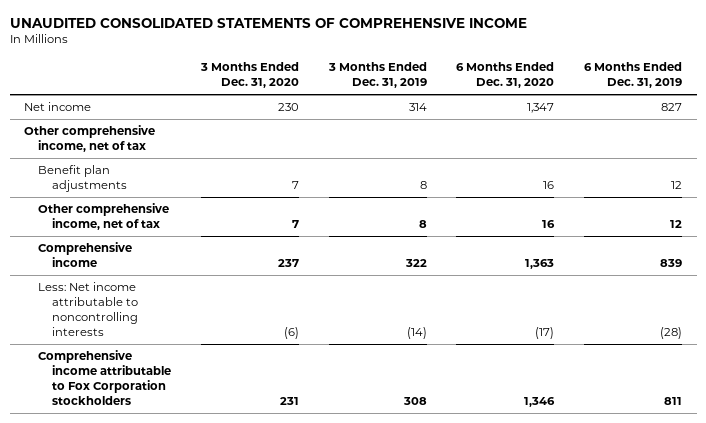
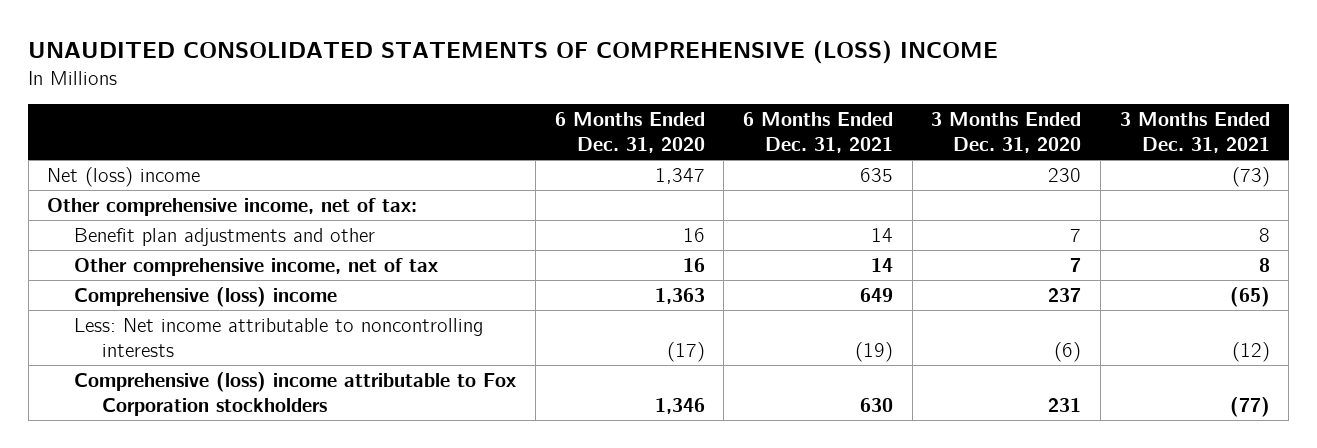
- UNAUDITED CONSOLIDATED STATEMENTS OF COMPREHENSIVE INCOME
+ UNAUDITED CONSOLIDATED STATEMENTS OF COMPREHENSIVE (LOSS) INCOME
- | 3 Months Ended Dec. 31, 2020 | 3 Months Ended Dec. 31, 2019 | 6 Months Ended Dec. 31, 2020 | 6 Months Ended Dec. 31, 2019
+ | 6 Months Ended Dec. 31, 2020 | 6 Months Ended Dec. 31, 2021 | 3 Months Ended Dec. 31, 2020 | 3 Months Ended Dec. 31, 2021
- Net income | 230 | 314 | 1,347 | 827
- Other comprehensive income, net of tax
- Benefit plan adjustments | 7 | 8 | 16 | 12
+ Net (loss) income | 1,347 | 635 | 230 | (73)
+ Other comprehensive income, net of tax:
+ Benefit plan adjustments and other | 16 | 14 | 7 | 8
- Comprehensive income | 237 | 322 | 1,363 | 839
+ Comprehensive (loss) income | 1,363 | 649 | 237 | (65)
- Comprehensive income attributable to Fox Corporation stockholders | 231 | 308 | 1,346 | 811
+ Comprehensive (loss) income attributable to Fox Corporation stockholders | 1,346 | 630 | 231 | (77)

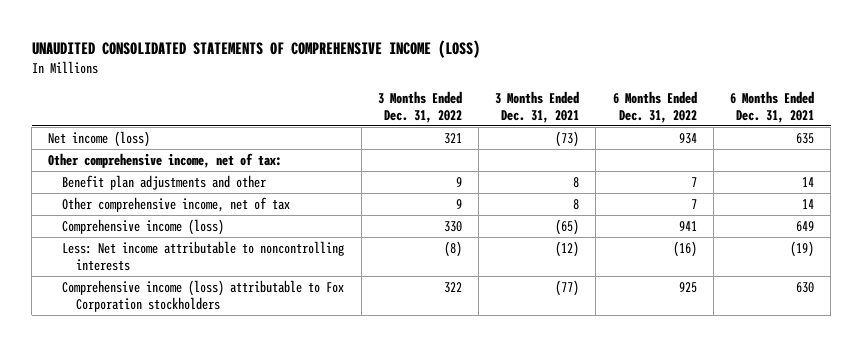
- UNAUDITED CONSOLIDATED STATEMENTS OF COMPREHENSIVE (LOSS) INCOME
+ UNAUDITED CONSOLIDATED STATEMENTS OF COMPREHENSIVE INCOME (LOSS)
- | 6 Months Ended Dec. 31, 2020 | 6 Months Ended Dec. 31, 2021 | 3 Months Ended Dec. 31, 2020 | 3 Months Ended Dec. 31, 2021
+ | 3 Months Ended Dec. 31, 2022 | 3 Months Ended Dec. 31, 2021 | 6 Months Ended Dec. 31, 2022 | 6 Months Ended Dec. 31, 2021
- Net (loss) income | 1,347 | 635 | 230 | (73)
+ Net income (loss) | 321 | (73) | 934 | 635
- Comprehensive (loss) income | 1,363 | 649 | 237 | (65)
+ Comprehensive income (loss) | 330 | (65) | 941 | 649
- Comprehensive (loss) income attributable to Fox Corporation stockholders | 1,346 | 630 | 231 | (77)
+ Comprehensive income (loss) attributable to Fox Corporation stockholders | 322 | (77) | 925 | 630

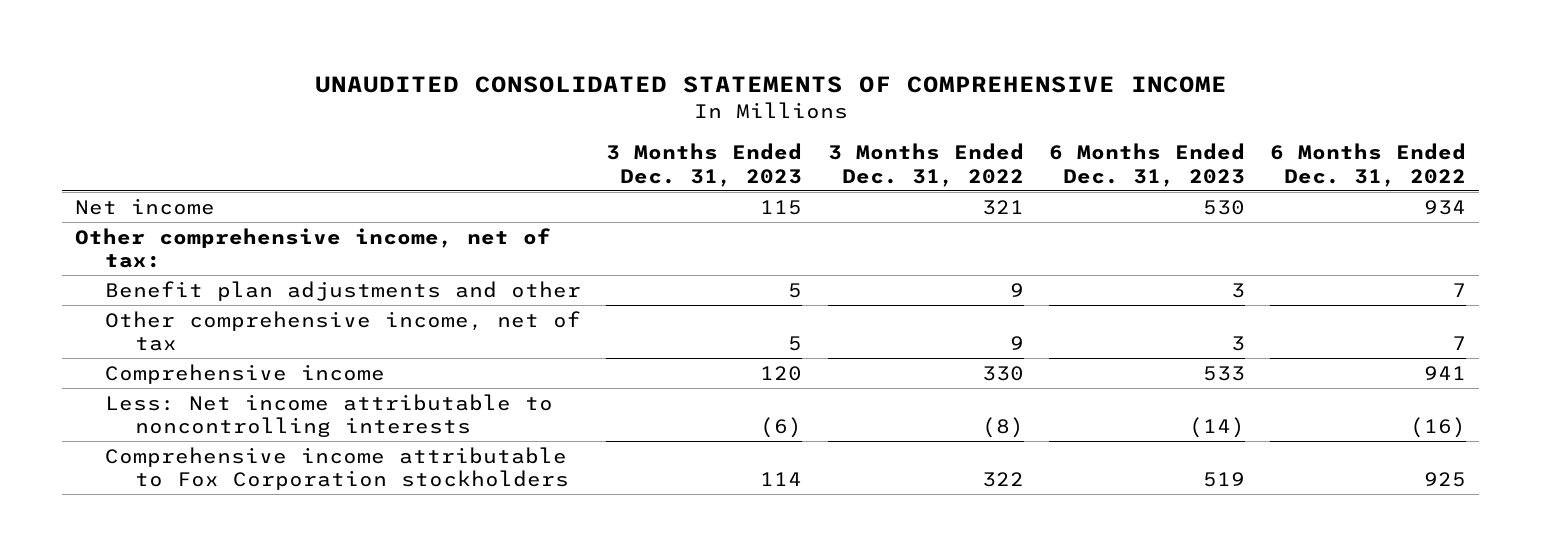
- UNAUDITED CONSOLIDATED STATEMENTS OF COMPREHENSIVE INCOME (LOSS)
+ UNAUDITED CONSOLIDATED STATEMENTS OF COMPREHENSIVE INCOME
- | 3 Months Ended Dec. 31, 2022 | 3 Months Ended Dec. 31, 2021 | 6 Months Ended Dec. 31, 2022 | 6 Months Ended Dec. 31, 2021
+ | 3 Months Ended Dec. 31, 2023 | 3 Months Ended Dec. 31, 2022 | 6 Months Ended Dec. 31, 2023 | 6 Months Ended Dec. 31, 2022
- Net income (loss) | 321 | (73) | 934 | 635
+ Net income | 115 | 321 | 530 | 934
- Comprehensive income (loss) | 330 | (65) | 941 | 649
+ Comprehensive income | 120 | 330 | 533 | 941
- Comprehensive income (loss) attributable to Fox Corporation stockholders | 322 | (77) | 925 | 630
+ Comprehensive income attributable to Fox Corporation stockholders | 114 | 322 | 519 | 925

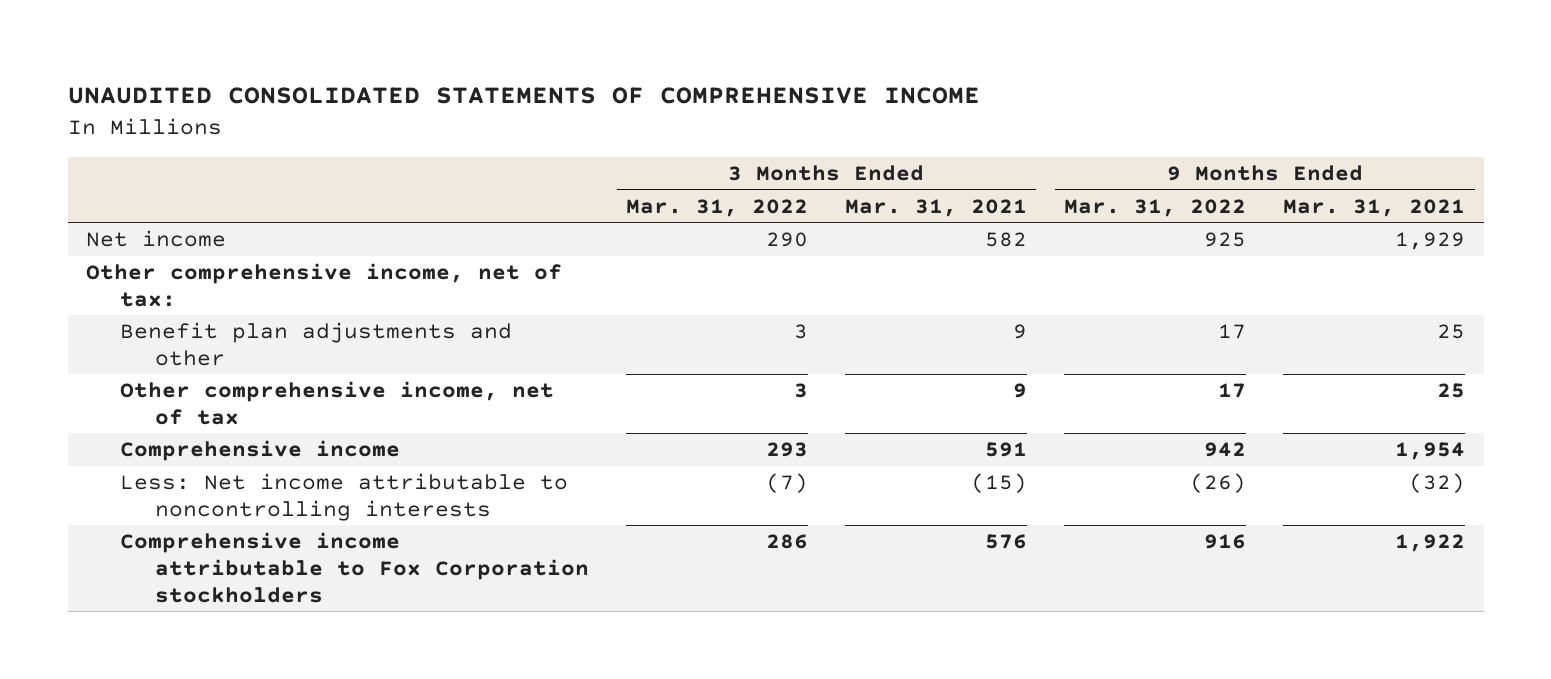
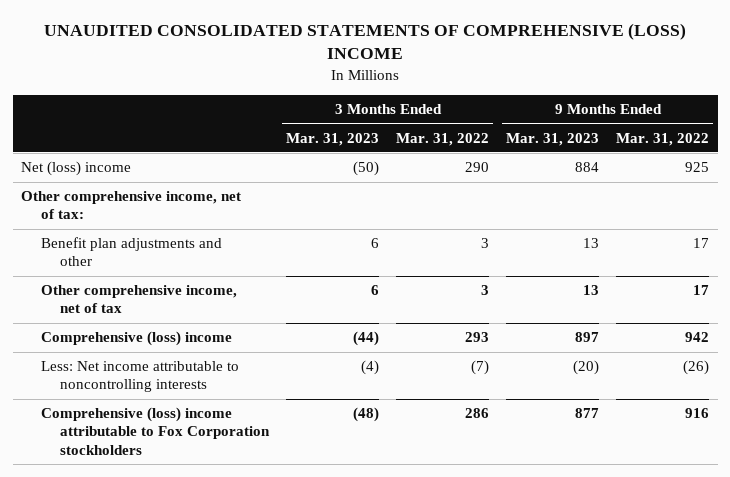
- UNAUDITED CONSOLIDATED STATEMENTS OF COMPREHENSIVE INCOME
+ UNAUDITED CONSOLIDATED STATEMENTS OF COMPREHENSIVE (LOSS) INCOME
- | 3 Months Ended Mar. 31, 2022 | 3 Months Ended Mar. 31, 2021 | 9 Months Ended Mar. 31, 2022 | 9 Months Ended Mar. 31, 2021
+ | 3 Months Ended Mar. 31, 2023 | 3 Months Ended Mar. 31, 2022 | 9 Months Ended Mar. 31, 2023 | 9 Months Ended Mar. 31, 2022
- Net income | 290 | 582 | 925 | 1,929
+ Net (loss) income | (50) | 290 | 884 | 925
- Comprehensive income | 293 | 591 | 942 | 1,954
+ Comprehensive (loss) income | (44) | 293 | 897 | 942
- Comprehensive income attributable to Fox Corporation stockholders | 286 | 576 | 916 | 1,922
+ Comprehensive (loss) income attributable to Fox Corporation stockholders | (48) | 286 | 877 | 916

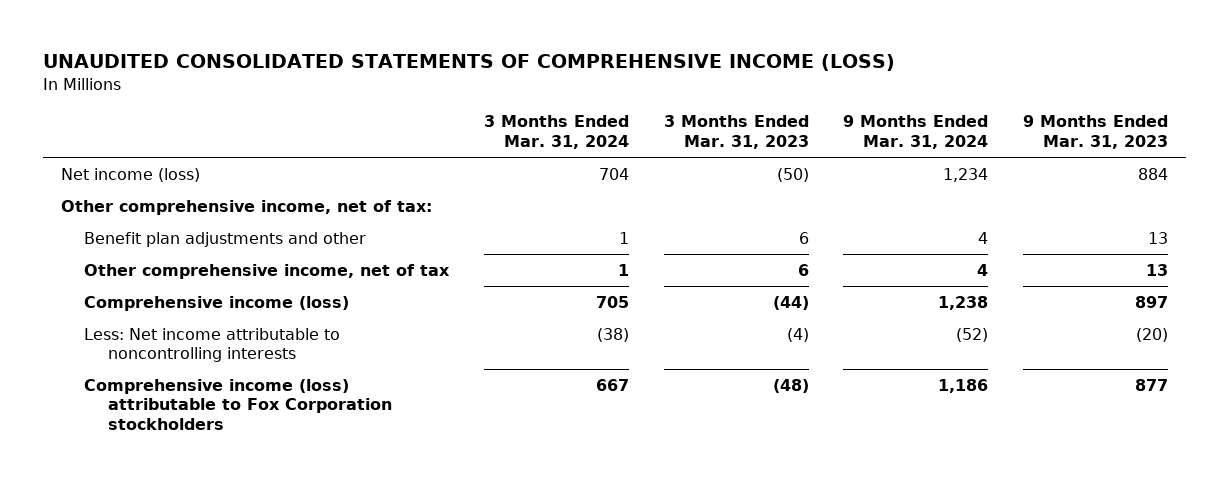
- UNAUDITED CONSOLIDATED STATEMENTS OF COMPREHENSIVE (LOSS) INCOME
+ UNAUDITED CONSOLIDATED STATEMENTS OF COMPREHENSIVE INCOME (LOSS)
- | 3 Months Ended Mar. 31, 2023 | 3 Months Ended Mar. 31, 2022 | 9 Months Ended Mar. 31, 2023 | 9 Months Ended Mar. 31, 2022
+ | 3 Months Ended Mar. 31, 2024 | 3 Months Ended Mar. 31, 2023 | 9 Months Ended Mar. 31, 2024 | 9 Months Ended Mar. 31, 2023
- Net (loss) income | (50) | 290 | 884 | 925
+ Net income (loss) | 704 | (50) | 1,234 | 884
- Comprehensive (loss) income | (44) | 293 | 897 | 942
+ Comprehensive income (loss) | 705 | (44) | 1,238 | 897
- Comprehensive (loss) income attributable to Fox Corporation stockholders | (48) | 286 | 877 | 916
+ Comprehensive income (loss) attributable to Fox Corporation stockholders | 667 | (48) | 1,186 | 877

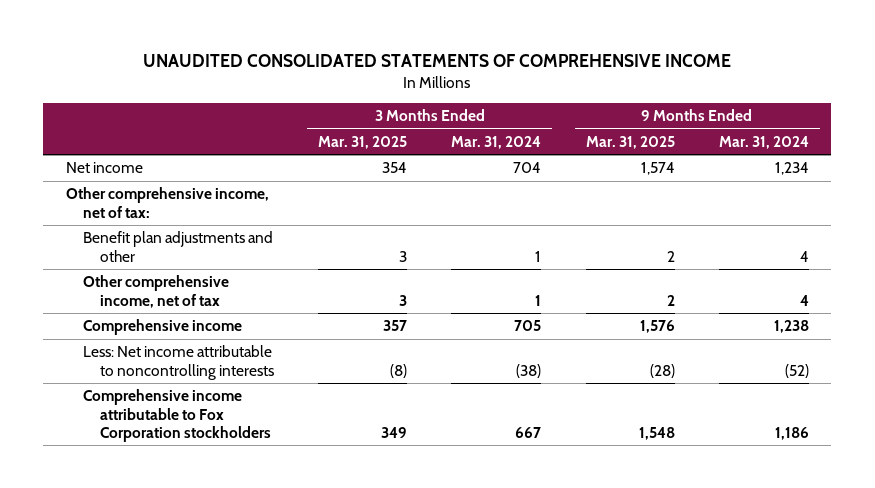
- UNAUDITED CONSOLIDATED STATEMENTS OF COMPREHENSIVE INCOME (LOSS)
+ UNAUDITED CONSOLIDATED STATEMENTS OF COMPREHENSIVE INCOME
- | 3 Months Ended Mar. 31, 2024 | 3 Months Ended Mar. 31, 2023 | 9 Months Ended Mar. 31, 2024 | 9 Months Ended Mar. 31, 2023
+ | 3 Months Ended Mar. 31, 2025 | 3 Months Ended Mar. 31, 2024 | 9 Months Ended Mar. 31, 2025 | 9 Months Ended Mar. 31, 2024
- Net income (loss) | 704 | (50) | 1,234 | 884
+ Net income | 354 | 704 | 1,574 | 1,234
- Comprehensive income (loss) | 705 | (44) | 1,238 | 897
+ Comprehensive income | 357 | 705 | 1,576 | 1,238
- Comprehensive income (loss) attributable to Fox Corporation stockholders | 667 | (48) | 1,186 | 877
+ Comprehensive income attributable to Fox Corporation stockholders | 349 | 667 | 1,548 | 1,186

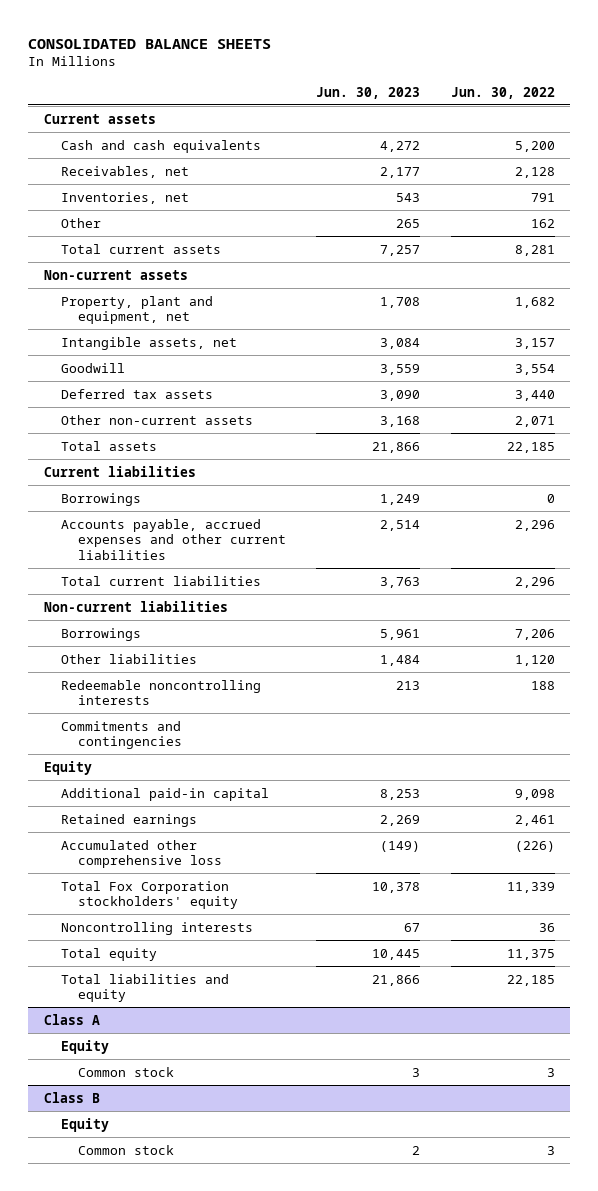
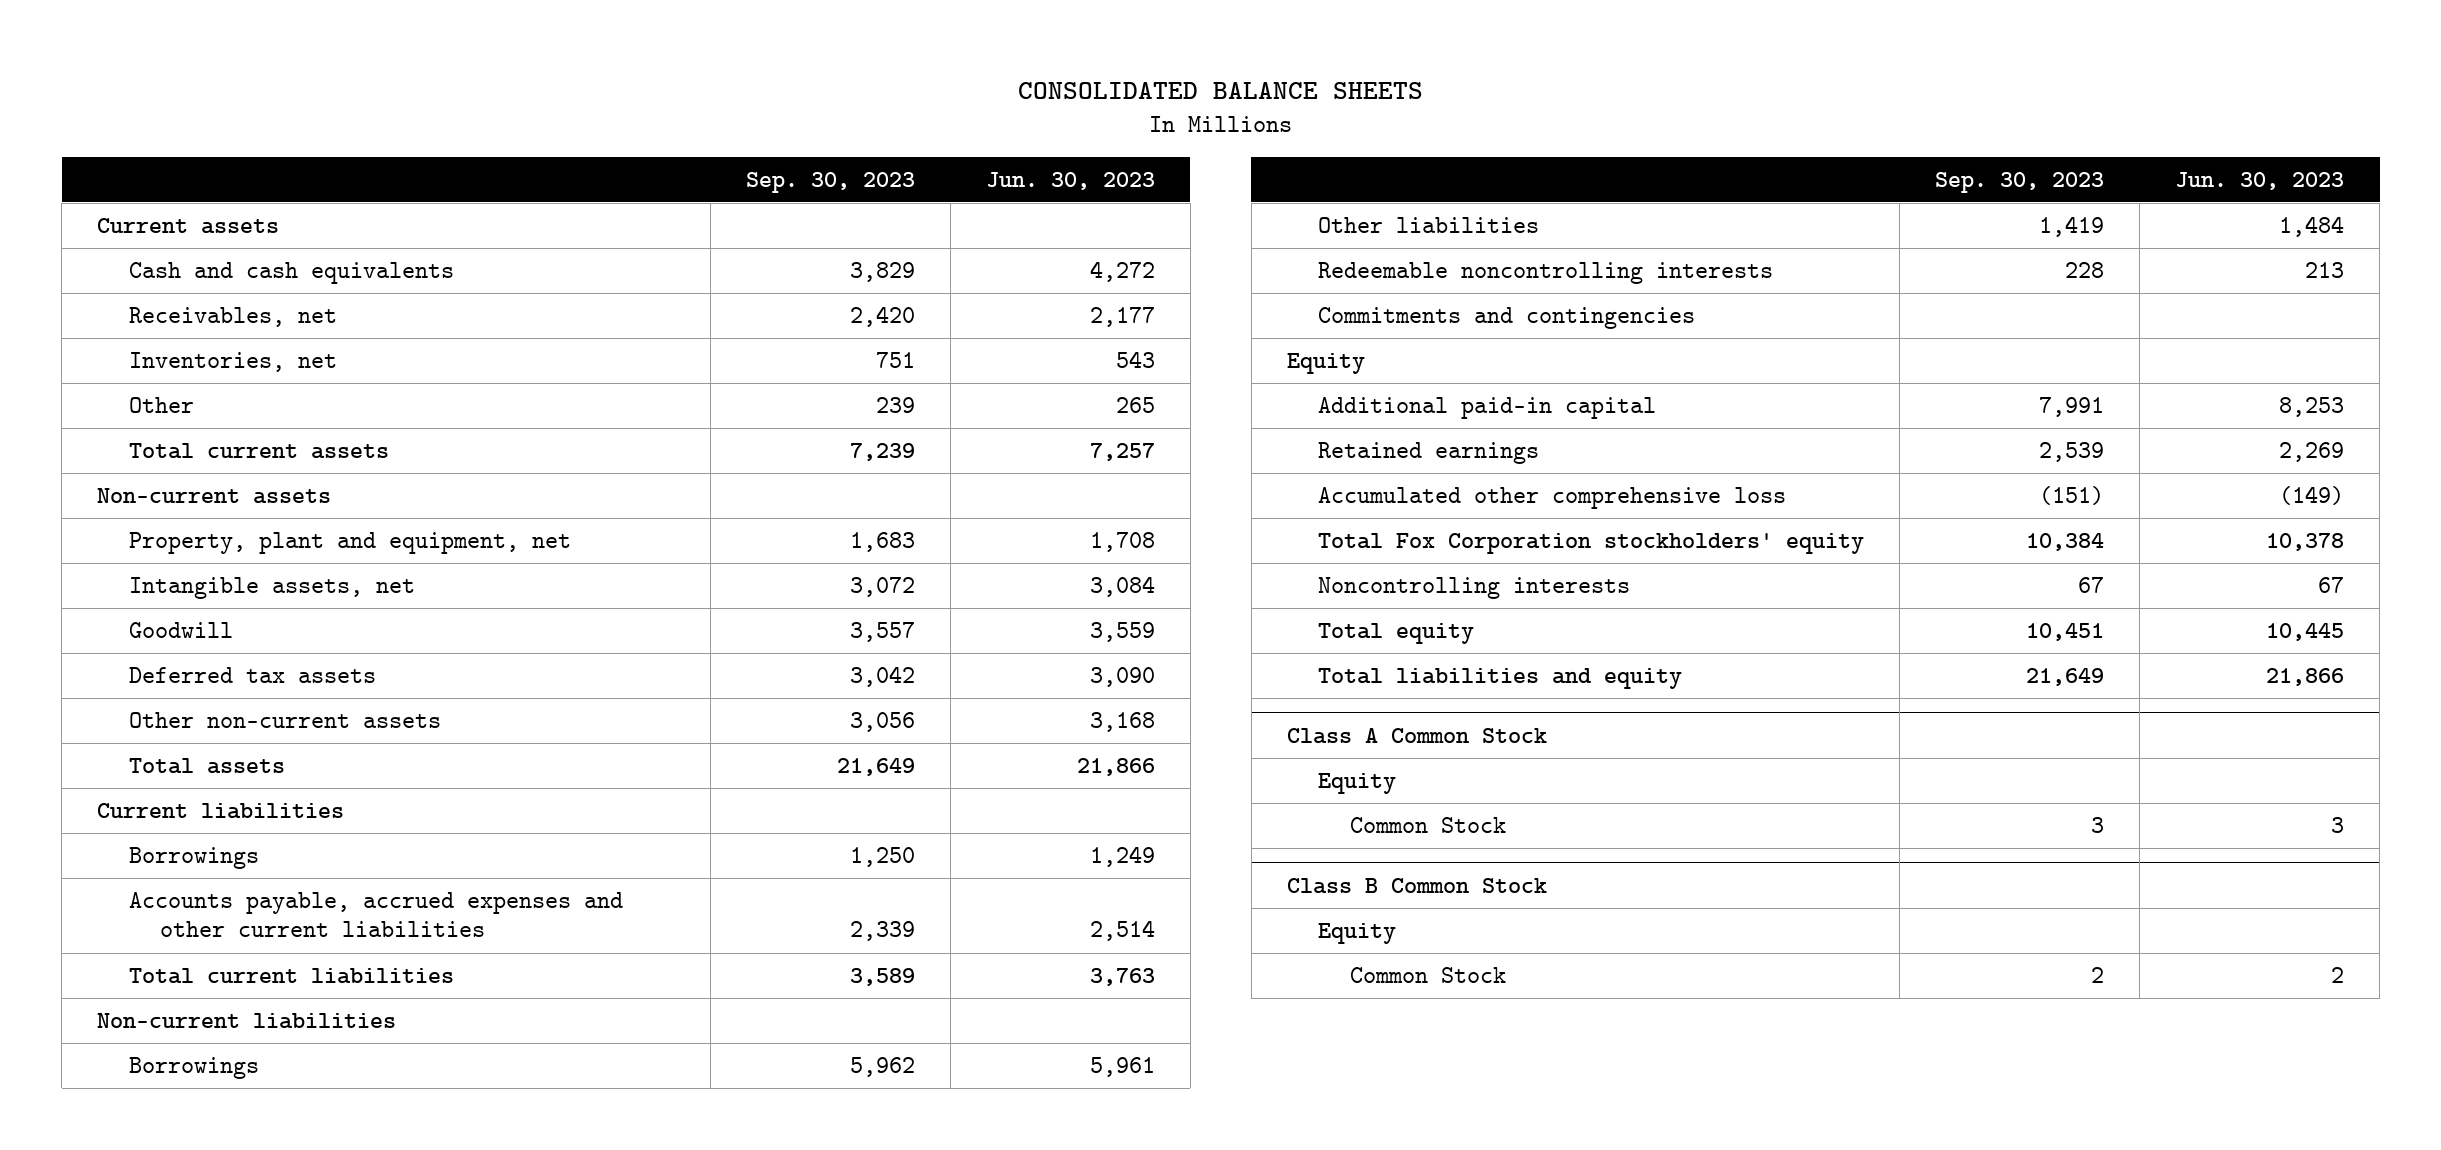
- | Jun. 30, 2023 | Jun. 30, 2022
+ | Sep. 30, 2023 | Jun. 30, 2023
- Class A
+ Class A Common Stock
- Common stock | 3 | 3
- Class B
+ Common Stock | 3 | 3
+ Class B Common Stock
- Common stock | 2 | 3
+ Common Stock | 2 | 2

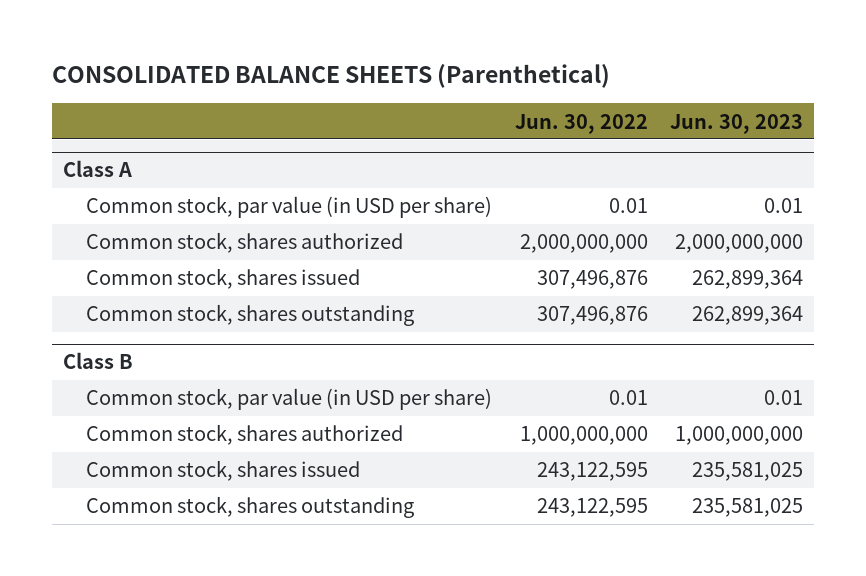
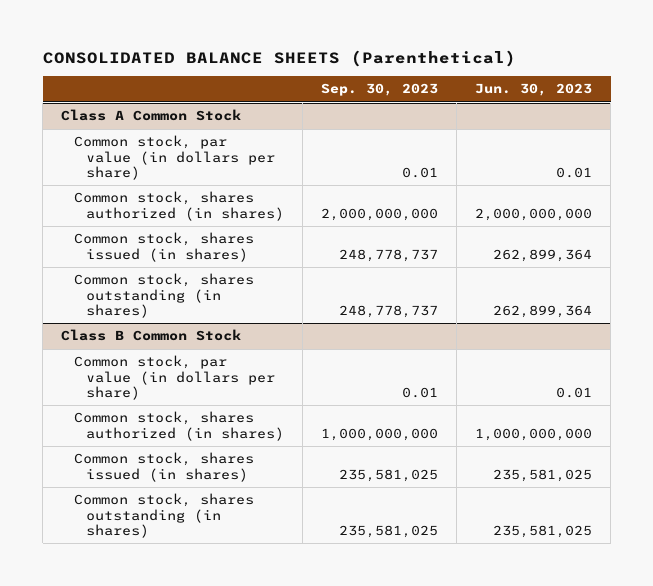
- | Jun. 30, 2022 | Jun. 30, 2023
+ | Sep. 30, 2023 | Jun. 30, 2023
- Class A
- Common stock, par value (in USD per share) | 0.01 | 0.01
- Common stock, shares authorized | 2,000,000,000 | 2,000,000,000
- Common stock, shares issued | 307,496,876 | 262,899,364
- Common stock, shares outstanding | 307,496,876 | 262,899,364
- Class B
- Common stock, par value (in USD per share) | 0.01 | 0.01
- Common stock, shares authorized | 1,000,000,000 | 1,000,000,000
- Common stock, shares issued | 243,122,595 | 235,581,025
- Common stock, shares outstanding | 243,122,595 | 235,581,025
+ Class A Common Stock
+ Common stock, par value (in dollars per share) | 0.01 | 0.01
+ Common stock, shares authorized (in shares) | 2,000,000,000 | 2,000,000,000
+ Common stock, shares issued (in shares) | 248,778,737 | 262,899,364
+ Common stock, shares outstanding (in shares) | 248,778,737 | 262,899,364
+ Class B Common Stock
+ Common stock, par value (in dollars per share) | 0.01 | 0.01
+ Common stock, shares authorized (in shares) | 1,000,000,000 | 1,000,000,000
+ Common stock, shares issued (in shares) | 235,581,025 | 235,581,025
+ Common stock, shares outstanding (in shares) | 235,581,025 | 235,581,025

